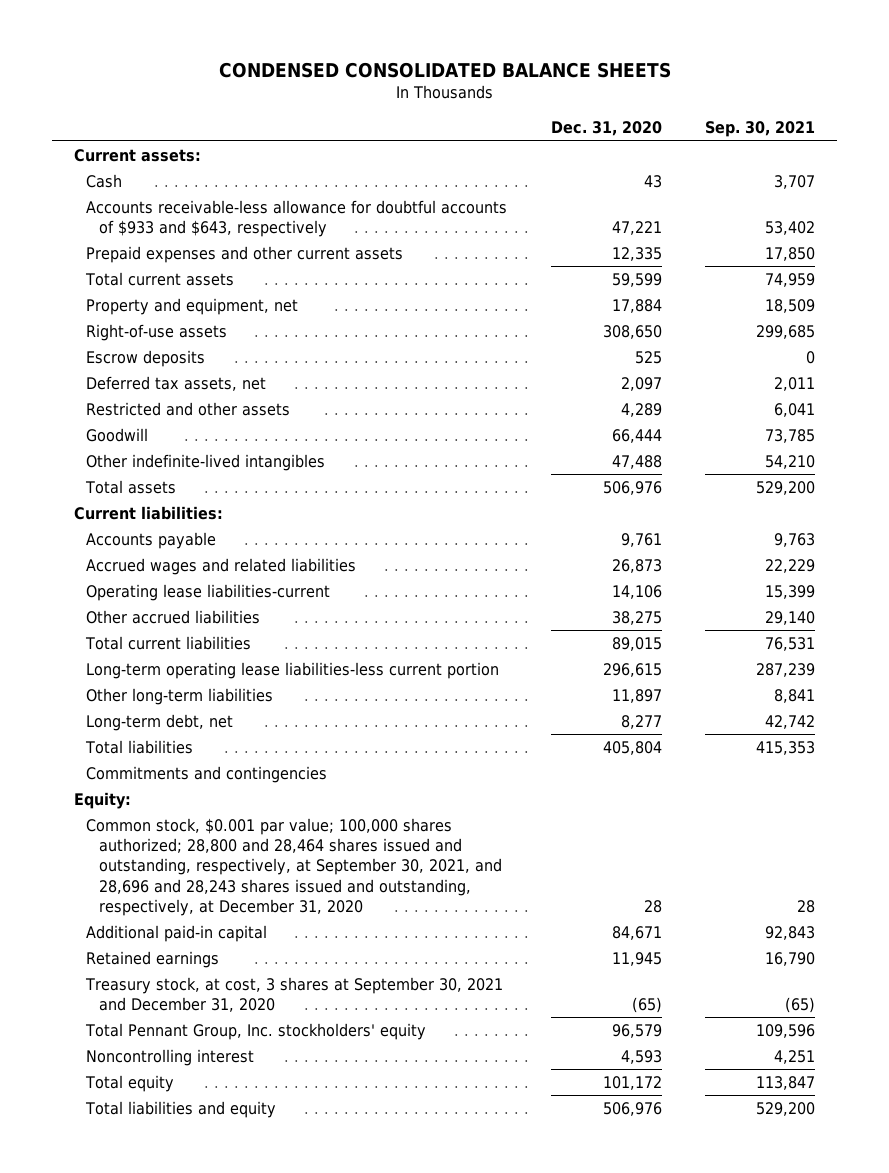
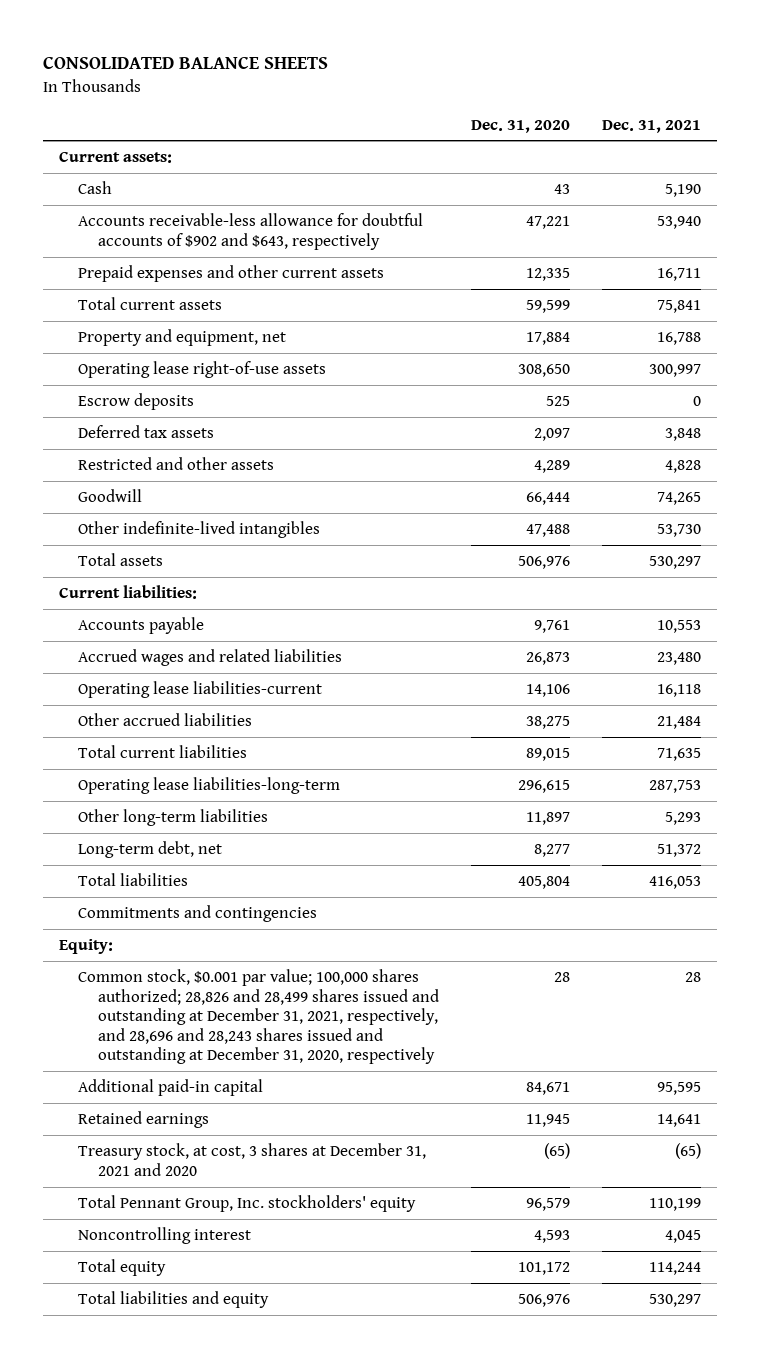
- CONDENSED CONSOLIDATED BALANCE SHEETS
+ CONSOLIDATED BALANCE SHEETS
- | Dec. 31, 2020 | Sep. 30, 2021
+ | Dec. 31, 2020 | Dec. 31, 2021
- Accounts receivable-less allowance for doubtful accounts of $933 and $643, respectively | 47,221 | 53,402
+ Accounts receivable-less allowance for doubtful accounts of $902 and $643, respectively | 47,221 | 53,940
- Right-of-use assets | 308,650 | 299,685
+ Operating lease right-of-use assets | 308,650 | 300,997
- Deferred tax assets, net | 2,097 | 2,011
+ Deferred tax assets | 2,097 | 3,848
- Long-term operating lease liabilities-less current portion | 296,615 | 287,239
+ Operating lease liabilities-long-term | 296,615 | 287,753
- Common stock, $0.001 par value; 100,000 shares authorized; 28,800 and 28,464 shares issued and outstanding, respectively, at September 30, 2021, and 28,696 and 28,243 shares issued and outstanding, respectively, at December 31, 2020 | 28 | 28
+ Common stock, $0.001 par value; 100,000 shares authorized; 28,826 and 28,499 shares issued and outstanding at December 31, 2021, respectively, and 28,696 and 28,243 shares issued and outstanding at December 31, 2020, respectively | 28 | 28
- Treasury stock, at cost, 3 shares at September 30, 2021 and December 31, 2020 | (65) | (65)
+ Treasury stock, at cost, 3 shares at December 31, 2021 and 2020 | (65) | (65)

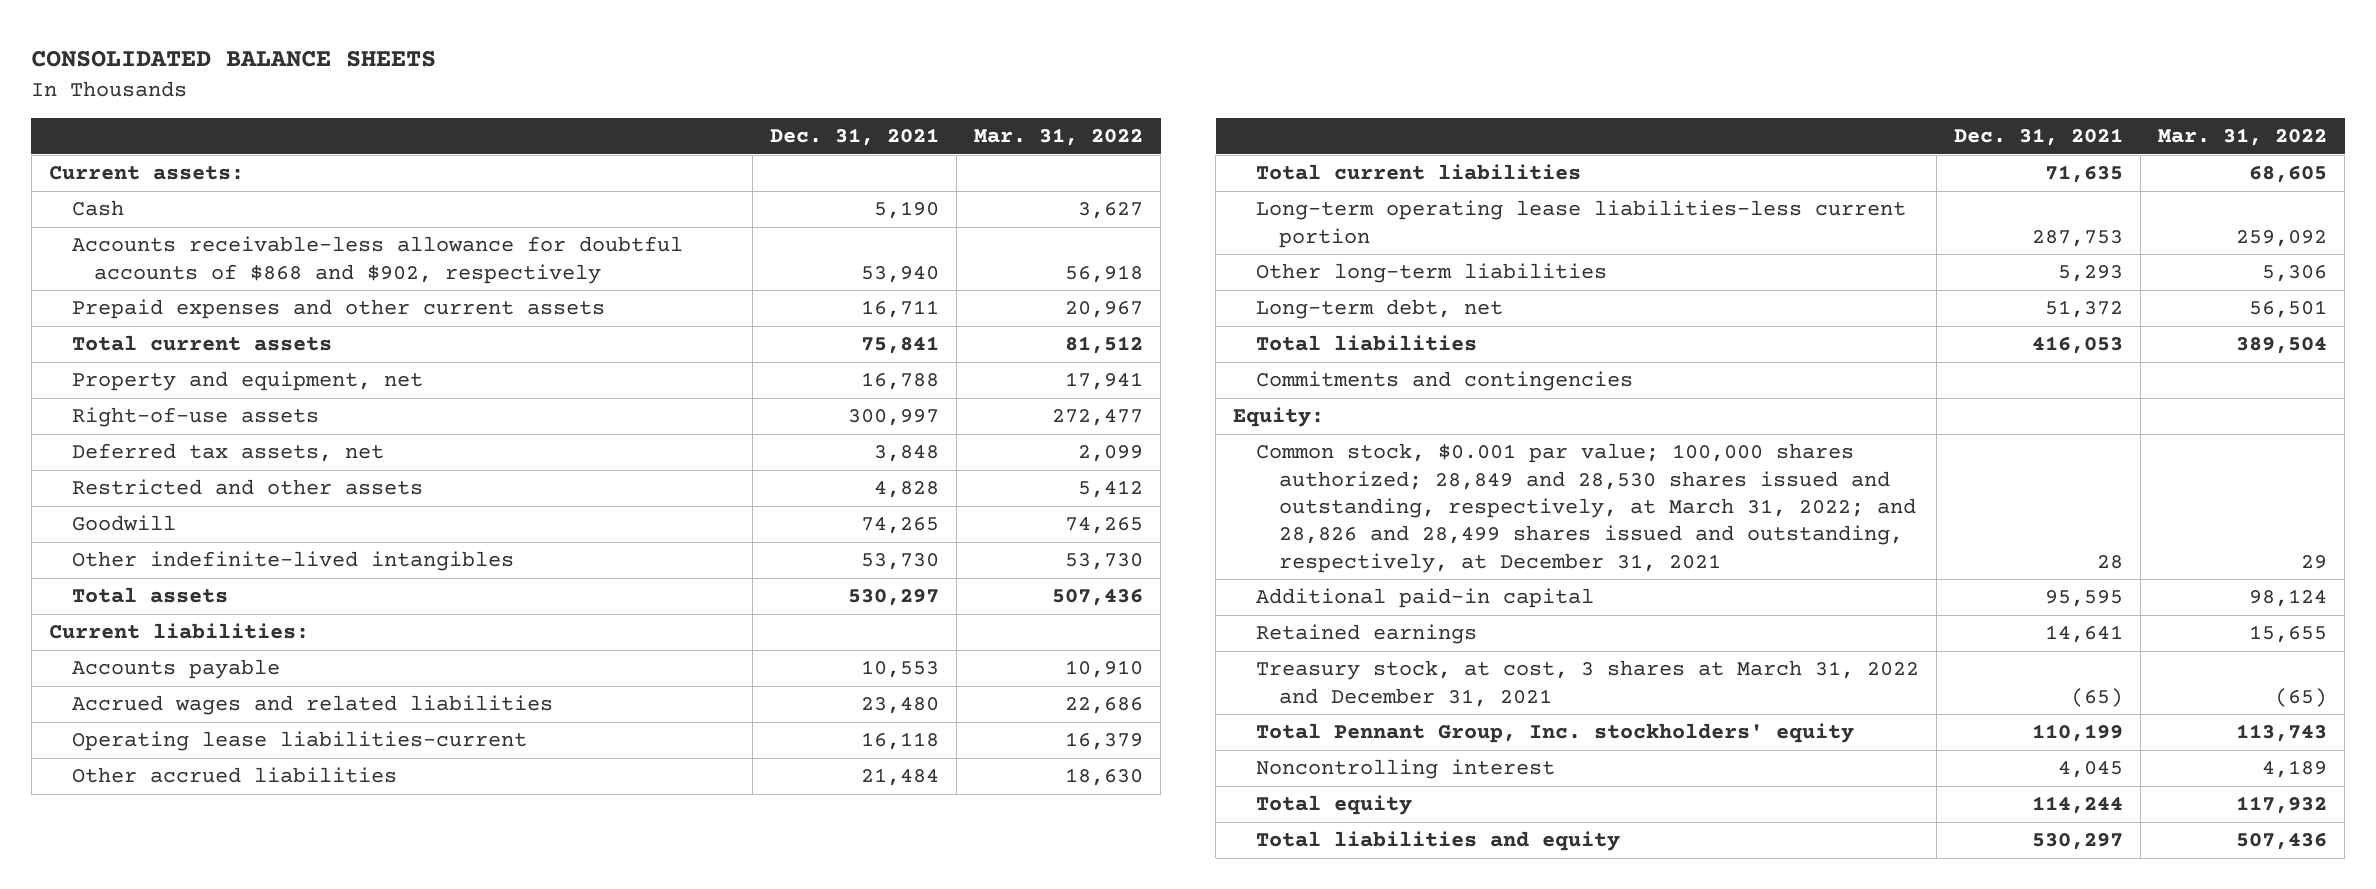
- | Dec. 31, 2020 | Dec. 31, 2021
+ | Dec. 31, 2021 | Mar. 31, 2022
- Accounts receivable-less allowance for doubtful accounts of $902 and $643, respectively | 47,221 | 53,940
+ Accounts receivable-less allowance for doubtful accounts of $868 and $902, respectively | 53,940 | 56,918
- Operating lease right-of-use assets | 308,650 | 300,997
- Escrow deposits | 525 | 0
- Deferred tax assets | 2,097 | 3,848
+ Right-of-use assets | 300,997 | 272,477
+ Deferred tax assets, net | 3,848 | 2,099
- Operating lease liabilities-long-term | 296,615 | 287,753
+ Long-term operating lease liabilities-less current portion | 287,753 | 259,092
- Common stock, $0.001 par value; 100,000 shares authorized; 28,826 and 28,499 shares issued and outstanding at December 31, 2021, respectively, and 28,696 and 28,243 shares issued and outstanding at December 31, 2020, respectively | 28 | 28
+ Common stock, $0.001 par value; 100,000 shares authorized; 28,849 and 28,530 shares issued and outstanding, respectively, at March 31, 2022; and 28,826 and 28,499 shares issued and outstanding, respectively, at December 31, 2021 | 28 | 29
- Treasury stock, at cost, 3 shares at December 31, 2021 and 2020 | (65) | (65)
+ Treasury stock, at cost, 3 shares at March 31, 2022 and December 31, 2021 | (65) | (65)

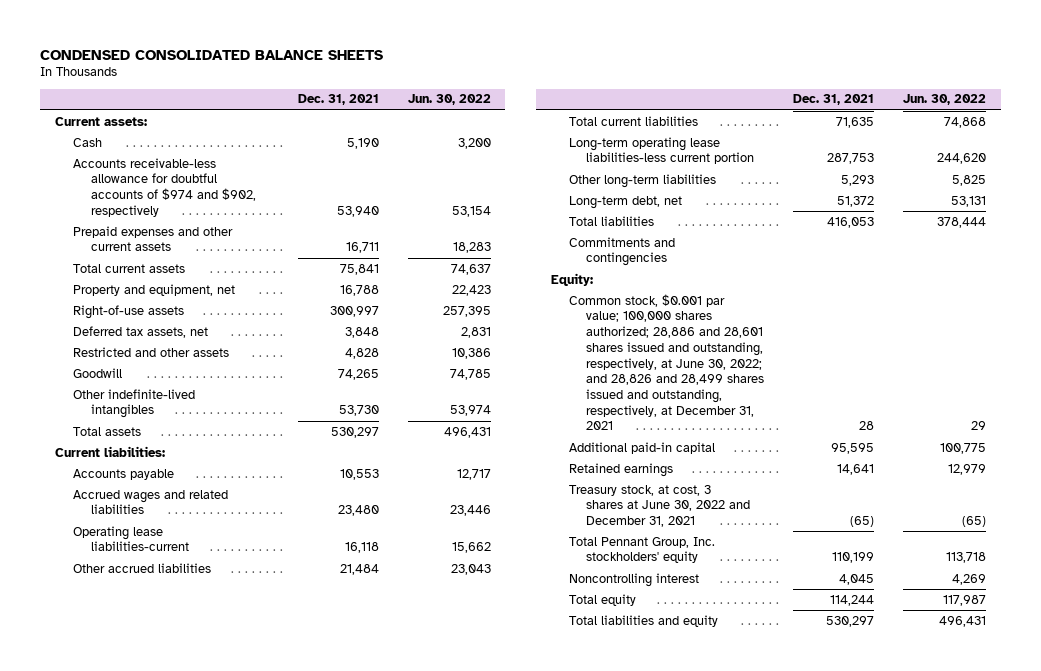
- CONSOLIDATED BALANCE SHEETS
+ CONDENSED CONSOLIDATED BALANCE SHEETS
- | Dec. 31, 2021 | Mar. 31, 2022
+ | Dec. 31, 2021 | Jun. 30, 2022
- Accounts receivable-less allowance for doubtful accounts of $868 and $902, respectively | 53,940 | 56,918
+ Accounts receivable-less allowance for doubtful accounts of $974 and $902, respectively | 53,940 | 53,154
- Common stock, $0.001 par value; 100,000 shares authorized; 28,849 and 28,530 shares issued and outstanding, respectively, at March 31, 2022; and 28,826 and 28,499 shares issued and outstanding, respectively, at December 31, 2021 | 28 | 29
+ Common stock, $0.001 par value; 100,000 shares authorized; 28,886 and 28,601 shares issued and outstanding, respectively, at June 30, 2022; and 28,826 and 28,499 shares issued and outstanding, respectively, at December 31, 2021 | 28 | 29
- Treasury stock, at cost, 3 shares at March 31, 2022 and December 31, 2021 | (65) | (65)
+ Treasury stock, at cost, 3 shares at June 30, 2022 and December 31, 2021 | (65) | (65)

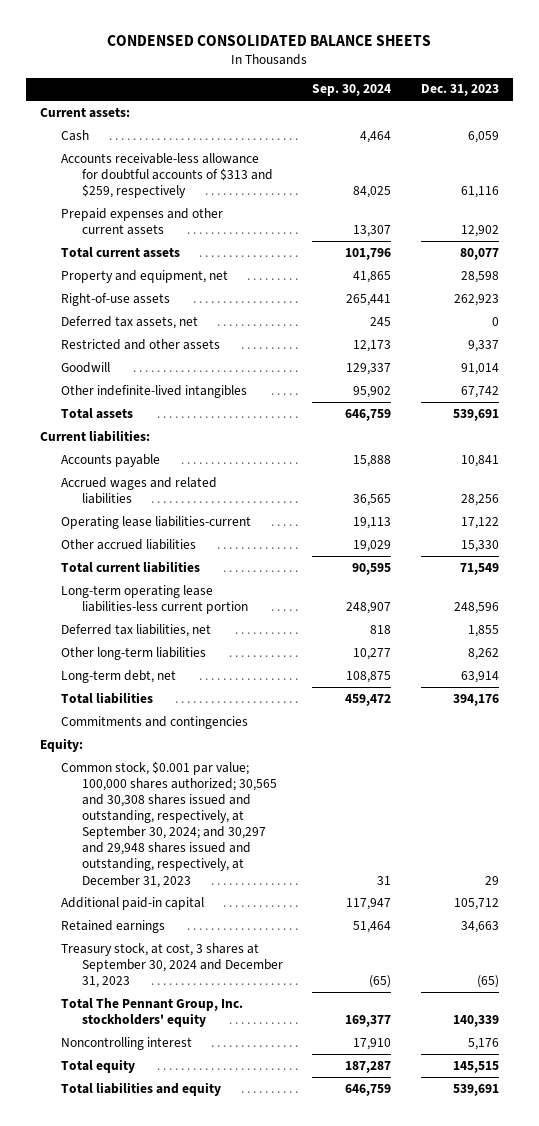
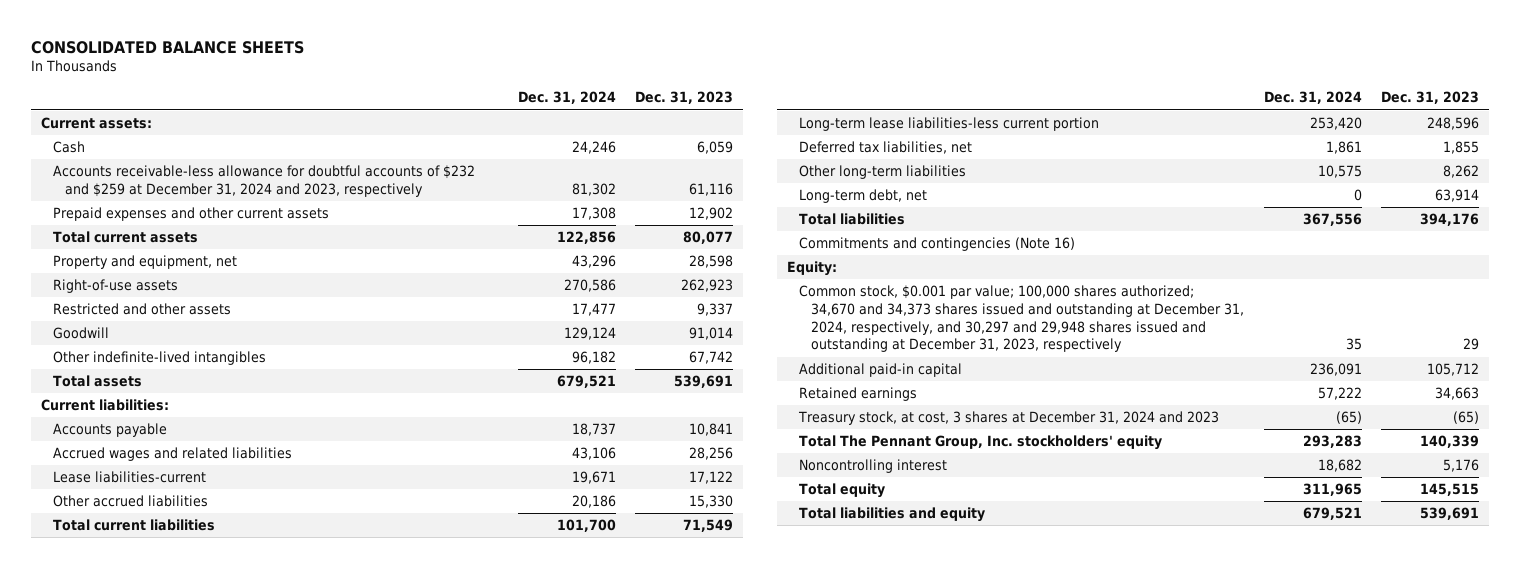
- CONDENSED CONSOLIDATED BALANCE SHEETS
+ CONSOLIDATED BALANCE SHEETS
- | Sep. 30, 2024 | Dec. 31, 2023
+ | Dec. 31, 2024 | Dec. 31, 2023
- Accounts receivable-less allowance for doubtful accounts of $313 and $259, respectively | 84,025 | 61,116
+ Accounts receivable-less allowance for doubtful accounts of $232 and $259 at December 31, 2024 and 2023, respectively | 81,302 | 61,116
- Deferred tax assets, net | 245 | 0
- Operating lease liabilities-current | 19,113 | 17,122
+ Lease liabilities-current | 19,671 | 17,122
- Long-term operating lease liabilities-less current portion | 248,907 | 248,596
+ Long-term lease liabilities-less current portion | 253,420 | 248,596
- Commitments and contingencies
+ Commitments and contingencies (Note 16)
- Common stock, $0.001 par value; 100,000 shares authorized; 30,565 and 30,308 shares issued and outstanding, respectively, at September 30, 2024; and 30,297 and 29,948 shares issued and outstanding, respectively, at December 31, 2023 | 31 | 29
+ Common stock, $0.001 par value; 100,000 shares authorized; 34,670 and 34,373 shares issued and outstanding at December 31, 2024, respectively, and 30,297 and 29,948 shares issued and outstanding at December 31, 2023, respectively | 35 | 29
- Treasury stock, at cost, 3 shares at September 30, 2024 and December 31, 2023 | (65) | (65)
+ Treasury stock, at cost, 3 shares at December 31, 2024 and 2023 | (65) | (65)

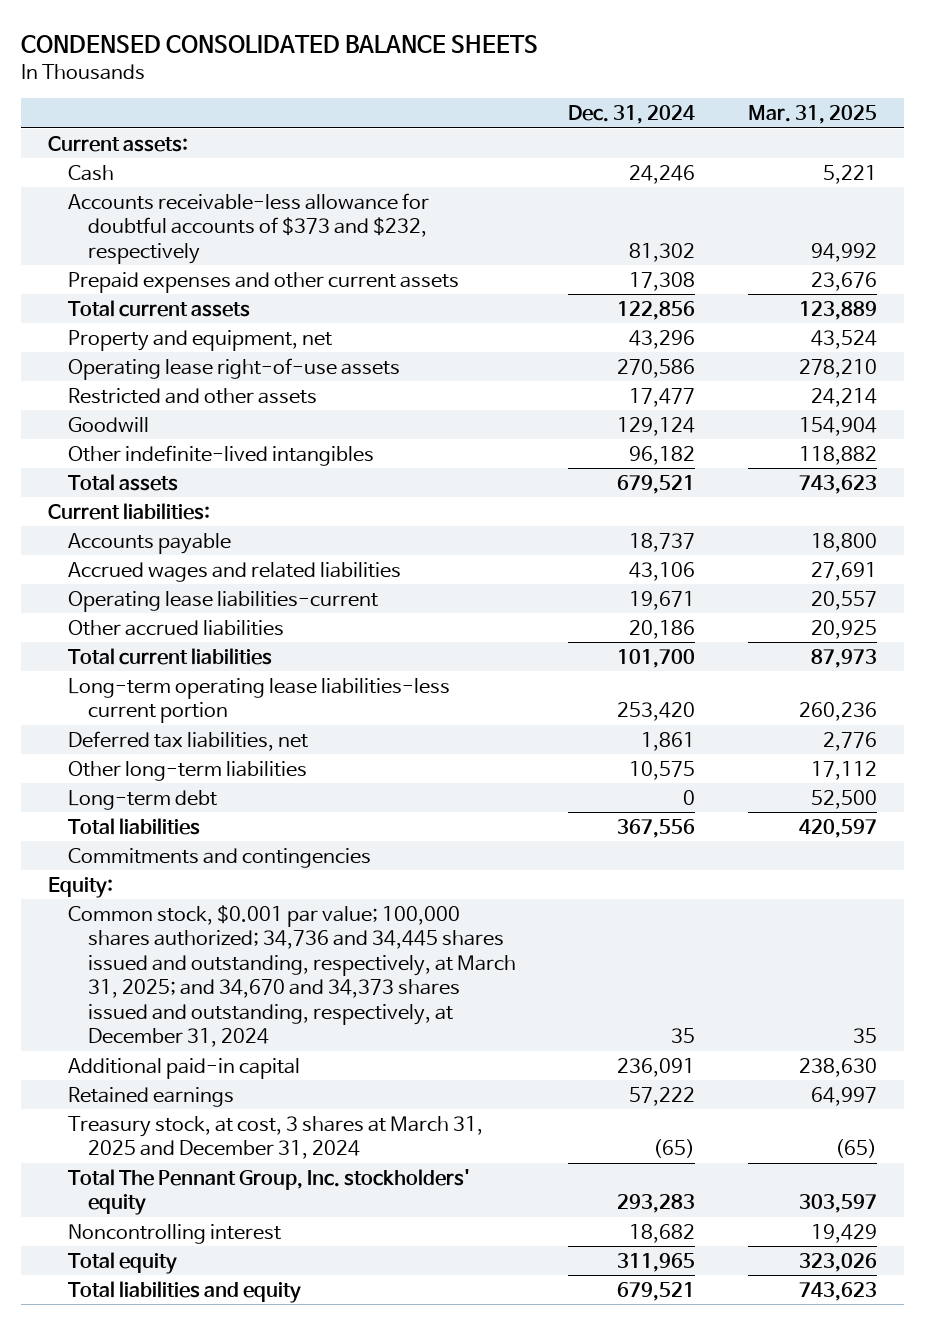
- CONSOLIDATED BALANCE SHEETS
+ CONDENSED CONSOLIDATED BALANCE SHEETS
- | Dec. 31, 2024 | Dec. 31, 2023
+ | Dec. 31, 2024 | Mar. 31, 2025
- Accounts receivable-less allowance for doubtful accounts of $232 and $259 at December 31, 2024 and 2023, respectively | 81,302 | 61,116
+ Accounts receivable-less allowance for doubtful accounts of $373 and $232, respectively | 81,302 | 94,992
- Right-of-use assets | 270,586 | 262,923
+ Operating lease right-of-use assets | 270,586 | 278,210
- Lease liabilities-current | 19,671 | 17,122
+ Operating lease liabilities-current | 19,671 | 20,557
- Long-term lease liabilities-less current portion | 253,420 | 248,596
+ Long-term operating lease liabilities-less current portion | 253,420 | 260,236
- Long-term debt, net | 0 | 63,914
+ Long-term debt | 0 | 52,500
- Commitments and contingencies (Note 16)
+ Commitments and contingencies
- Common stock, $0.001 par value; 100,000 shares authorized; 34,670 and 34,373 shares issued and outstanding at December 31, 2024, respectively, and 30,297 and 29,948 shares issued and outstanding at December 31, 2023, respectively | 35 | 29
+ Common stock, $0.001 par value; 100,000 shares authorized; 34,736 and 34,445 shares issued and outstanding, respectively, at March 31, 2025; and 34,670 and 34,373 shares issued and outstanding, respectively, at December 31, 2024 | 35 | 35
- Treasury stock, at cost, 3 shares at December 31, 2024 and 2023 | (65) | (65)
+ Treasury stock, at cost, 3 shares at March 31, 2025 and December 31, 2024 | (65) | (65)

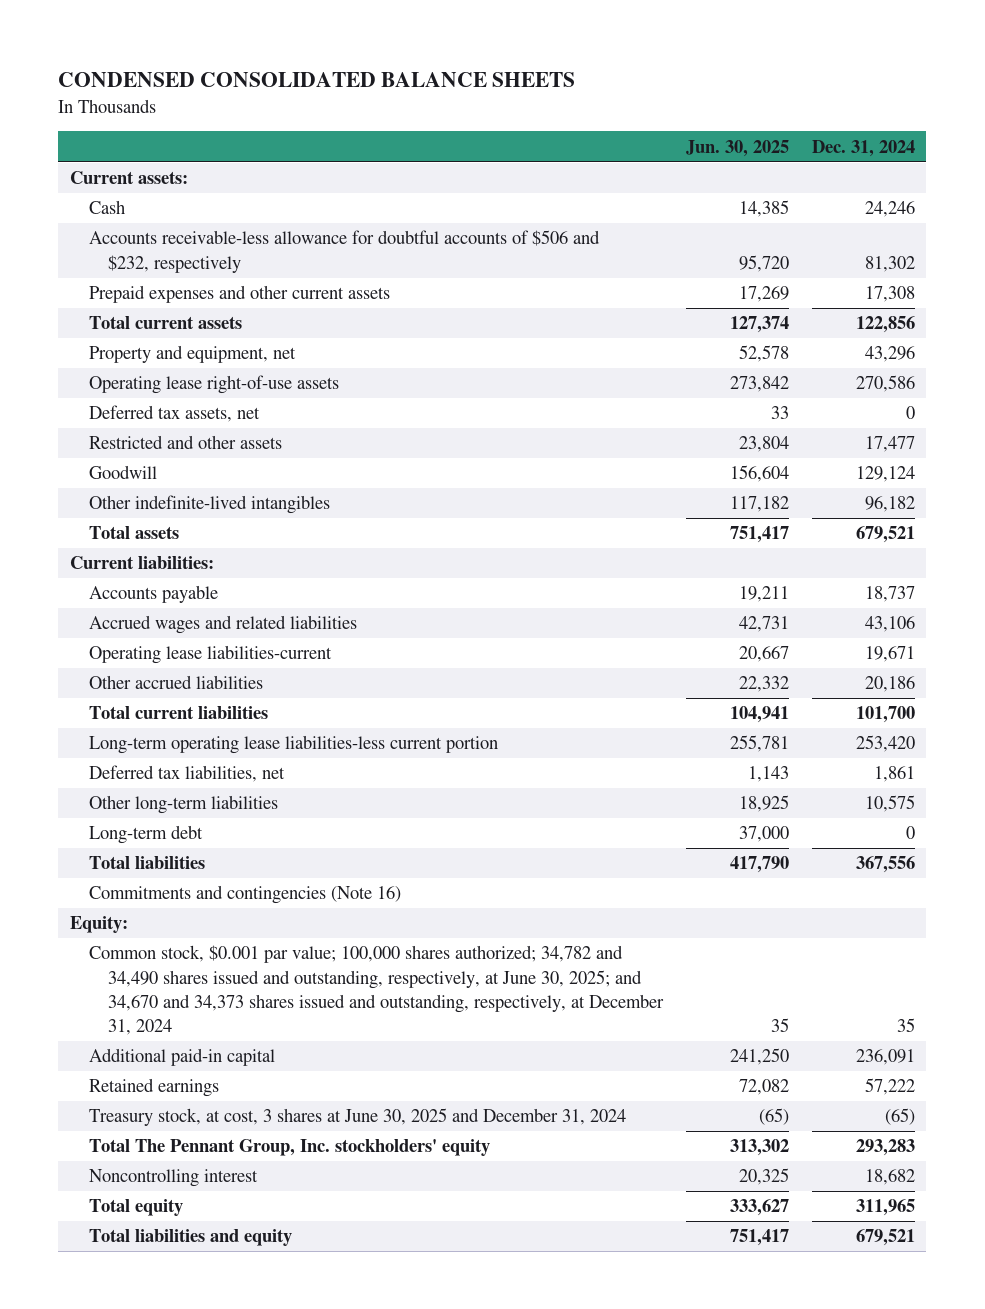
- | Dec. 31, 2024 | Mar. 31, 2025
+ | Jun. 30, 2025 | Dec. 31, 2024
- Accounts receivable-less allowance for doubtful accounts of $373 and $232, respectively | 81,302 | 94,992
+ Accounts receivable-less allowance for doubtful accounts of $506 and $232, respectively | 95,720 | 81,302
+ Deferred tax assets, net | 33 | 0
- Commitments and contingencies
+ Commitments and contingencies (Note 16)
- Common stock, $0.001 par value; 100,000 shares authorized; 34,736 and 34,445 shares issued and outstanding, respectively, at March 31, 2025; and 34,670 and 34,373 shares issued and outstanding, respectively, at December 31, 2024 | 35 | 35
+ Common stock, $0.001 par value; 100,000 shares authorized; 34,782 and 34,490 shares issued and outstanding, respectively, at June 30, 2025; and 34,670 and 34,373 shares issued and outstanding, respectively, at December 31, 2024 | 35 | 35
- Treasury stock, at cost, 3 shares at March 31, 2025 and December 31, 2024 | (65) | (65)
+ Treasury stock, at cost, 3 shares at June 30, 2025 and December 31, 2024 | (65) | (65)

